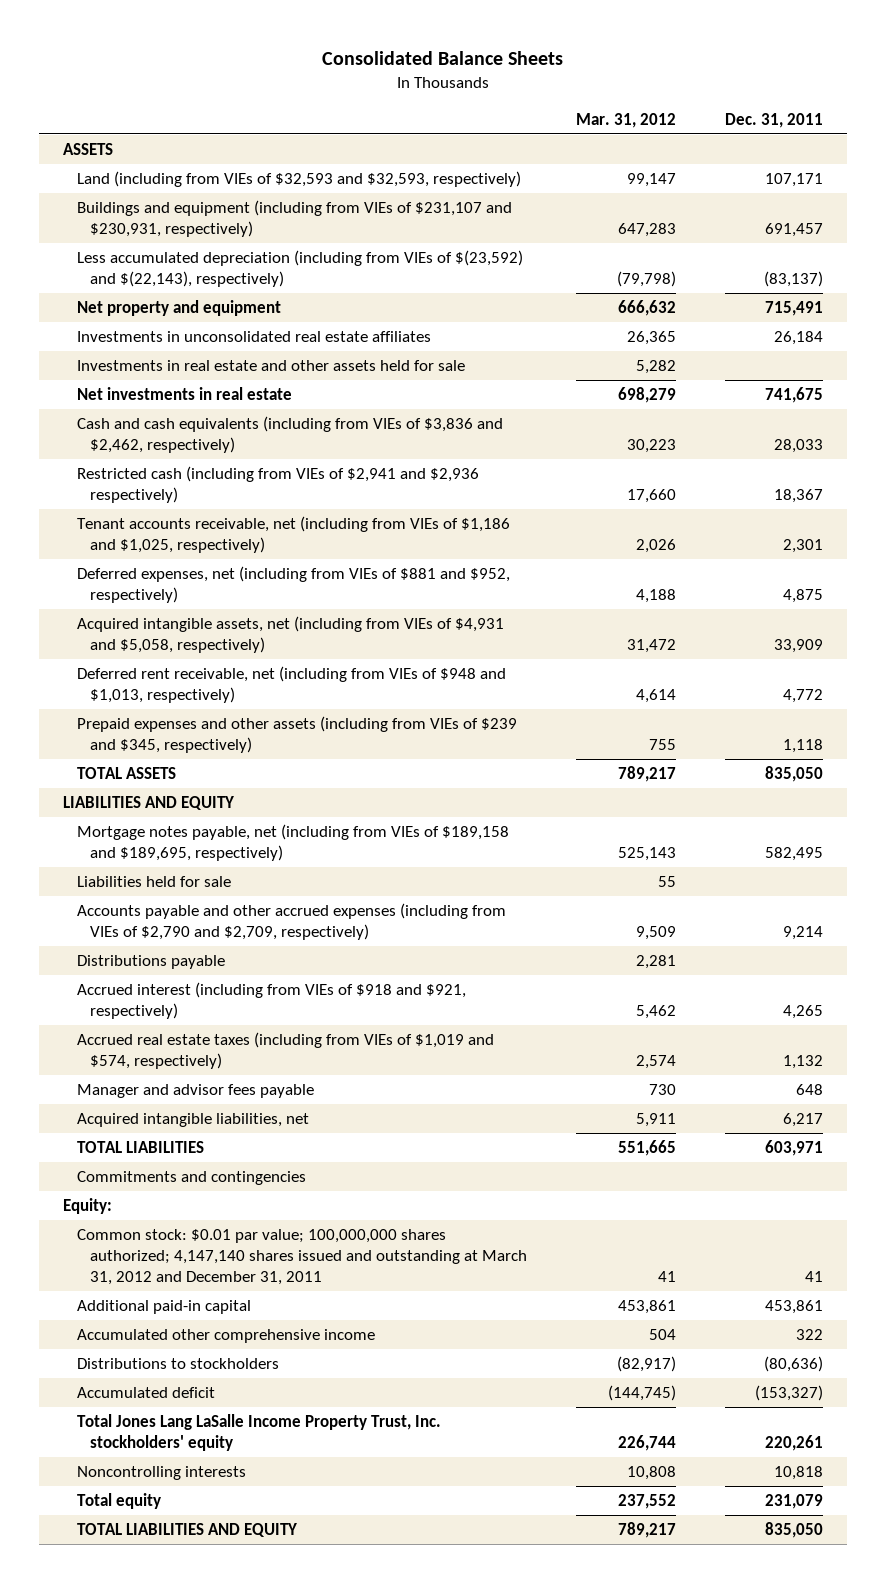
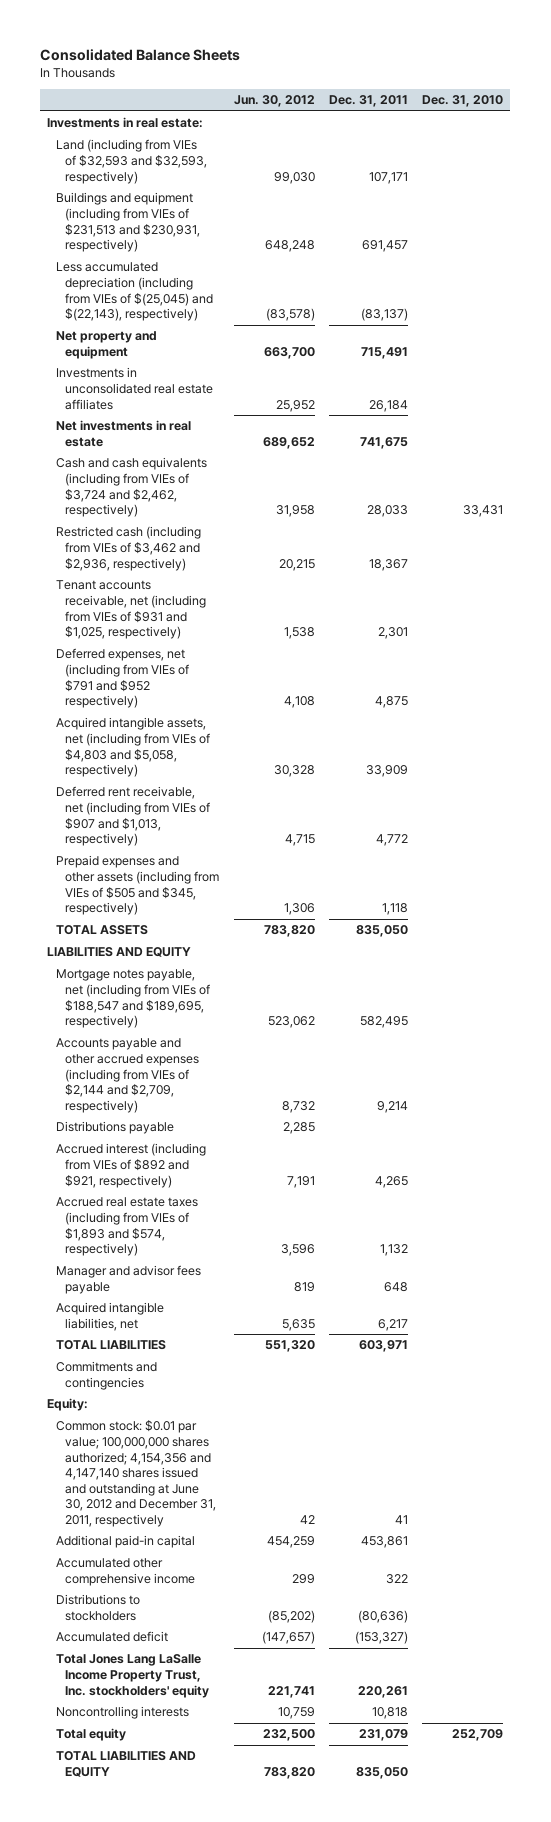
- | Mar. 31, 2012 | Dec. 31, 2011
+ | Jun. 30, 2012 | Dec. 31, 2011 | Dec. 31, 2010
- ASSETS
+ Investments in real estate:
- Buildings and equipment (including from VIEs of $231,107 and $230,931, respectively) | 647,283 | 691,457
- Less accumulated depreciation (including from VIEs of $(23,592) and $(22,143), respectively) | (79,798) | (83,137)
+ Buildings and equipment (including from VIEs of $231,513 and $230,931, respectively) | 648,248 | 691,457 |
+ Less accumulated depreciation (including from VIEs of $(25,045) and $(22,143), respectively) | (83,578) | (83,137) |
- Investments in real estate and other assets held for sale | 5,282 |
- Cash and cash equivalents (including from VIEs of $3,836 and $2,462, respectively) | 30,223 | 28,033
- Restricted cash (including from VIEs of $2,941 and $2,936 respectively) | 17,660 | 18,367
- Tenant accounts receivable, net (including from VIEs of $1,186 and $1,025, respectively) | 2,026 | 2,301
- Deferred expenses, net (including from VIEs of $881 and $952, respectively) | 4,188 | 4,875
- Acquired intangible assets, net (including from VIEs of $4,931 and $5,058, respectively) | 31,472 | 33,909
- Deferred rent receivable, net (including from VIEs of $948 and $1,013, respectively) | 4,614 | 4,772
- Prepaid expenses and other assets (including from VIEs of $239 and $345, respectively) | 755 | 1,118
+ Cash and cash equivalents (including from VIEs of $3,724 and $2,462, respectively) | 31,958 | 28,033 | 33,431
+ Restricted cash (including from VIEs of $3,462 and $2,936, respectively) | 20,215 | 18,367 |
+ Tenant accounts receivable, net (including from VIEs of $931 and $1,025, respectively) | 1,538 | 2,301 |
+ Deferred expenses, net (including from VIEs of $791 and $952 respectively) | 4,108 | 4,875 |
+ Acquired intangible assets, net (including from VIEs of $4,803 and $5,058, respectively) | 30,328 | 33,909 |
+ Deferred rent receivable, net (including from VIEs of $907 and $1,013, respectively) | 4,715 | 4,772 |
+ Prepaid expenses and other assets (including from VIEs of $505 and $345, respectively) | 1,306 | 1,118 |
- Mortgage notes payable, net (including from VIEs of $189,158 and $189,695, respectively) | 525,143 | 582,495
- Liabilities held for sale | 55 |
- Accounts payable and other accrued expenses (including from VIEs of $2,790 and $2,709, respectively) | 9,509 | 9,214
+ Mortgage notes payable, net (including from VIEs of $188,547 and $189,695, respectively) | 523,062 | 582,495 |
+ Accounts payable and other accrued expenses (including from VIEs of $2,144 and $2,709, respectively) | 8,732 | 9,214 |
- Accrued interest (including from VIEs of $918 and $921, respectively) | 5,462 | 4,265
- Accrued real estate taxes (including from VIEs of $1,019 and $574, respectively) | 2,574 | 1,132
+ Accrued interest (including from VIEs of $892 and $921, respectively) | 7,191 | 4,265 |
+ Accrued real estate taxes (including from VIEs of $1,893 and $574, respectively) | 3,596 | 1,132 |
- Common stock: $0.01 par value; 100,000,000 shares authorized; 4,147,140 shares issued and outstanding at March 31, 2012 and December 31, 2011 | 41 | 41
+ Common stock: $0.01 par value; 100,000,000 shares authorized; 4,154,356 and 4,147,140 shares issued and outstanding at June 30, 2012 and December 31, 2011, respectively | 42 | 41 |

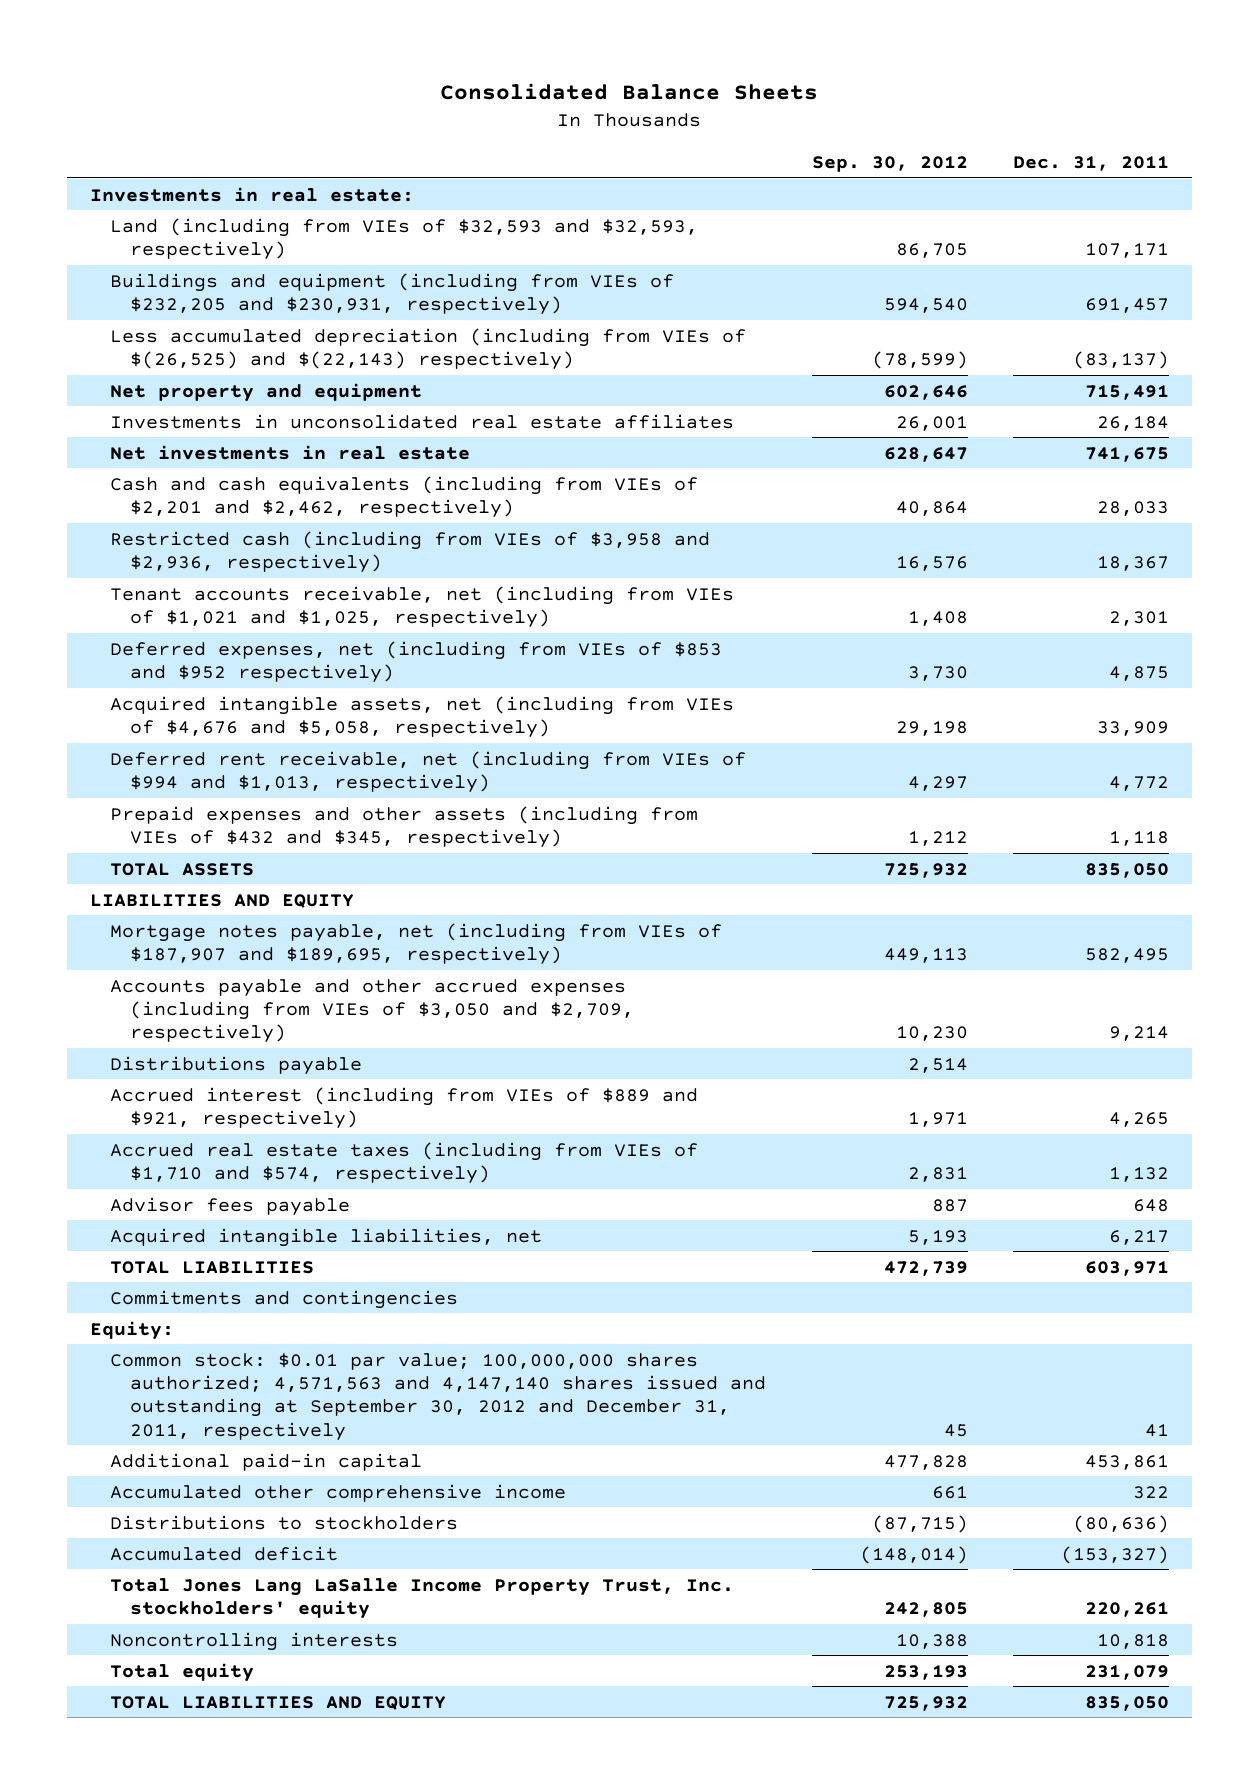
- | Jun. 30, 2012 | Dec. 31, 2011 | Dec. 31, 2010
+ | Sep. 30, 2012 | Dec. 31, 2011
- Buildings and equipment (including from VIEs of $231,513 and $230,931, respectively) | 648,248 | 691,457 |
- Less accumulated depreciation (including from VIEs of $(25,045) and $(22,143), respectively) | (83,578) | (83,137) |
+ Buildings and equipment (including from VIEs of $232,205 and $230,931, respectively) | 594,540 | 691,457
+ Less accumulated depreciation (including from VIEs of $(26,525) and $(22,143) respectively) | (78,599) | (83,137)
- Cash and cash equivalents (including from VIEs of $3,724 and $2,462, respectively) | 31,958 | 28,033 | 33,431
- Restricted cash (including from VIEs of $3,462 and $2,936, respectively) | 20,215 | 18,367 |
- Tenant accounts receivable, net (including from VIEs of $931 and $1,025, respectively) | 1,538 | 2,301 |
- Deferred expenses, net (including from VIEs of $791 and $952 respectively) | 4,108 | 4,875 |
- Acquired intangible assets, net (including from VIEs of $4,803 and $5,058, respectively) | 30,328 | 33,909 |
- Deferred rent receivable, net (including from VIEs of $907 and $1,013, respectively) | 4,715 | 4,772 |
- Prepaid expenses and other assets (including from VIEs of $505 and $345, respectively) | 1,306 | 1,118 |
+ Cash and cash equivalents (including from VIEs of $2,201 and $2,462, respectively) | 40,864 | 28,033
+ Restricted cash (including from VIEs of $3,958 and $2,936, respectively) | 16,576 | 18,367
+ Tenant accounts receivable, net (including from VIEs of $1,021 and $1,025, respectively) | 1,408 | 2,301
+ Deferred expenses, net (including from VIEs of $853 and $952 respectively) | 3,730 | 4,875
+ Acquired intangible assets, net (including from VIEs of $4,676 and $5,058, respectively) | 29,198 | 33,909
+ Deferred rent receivable, net (including from VIEs of $994 and $1,013, respectively) | 4,297 | 4,772
+ Prepaid expenses and other assets (including from VIEs of $432 and $345, respectively) | 1,212 | 1,118
- Mortgage notes payable, net (including from VIEs of $188,547 and $189,695, respectively) | 523,062 | 582,495 |
- Accounts payable and other accrued expenses (including from VIEs of $2,144 and $2,709, respectively) | 8,732 | 9,214 |
+ Mortgage notes payable, net (including from VIEs of $187,907 and $189,695, respectively) | 449,113 | 582,495
+ Accounts payable and other accrued expenses (including from VIEs of $3,050 and $2,709, respectively) | 10,230 | 9,214
- Accrued interest (including from VIEs of $892 and $921, respectively) | 7,191 | 4,265 |
- Accrued real estate taxes (including from VIEs of $1,893 and $574, respectively) | 3,596 | 1,132 |
- Manager and advisor fees payable | 819 | 648 |
+ Accrued interest (including from VIEs of $889 and $921, respectively) | 1,971 | 4,265
+ Accrued real estate taxes (including from VIEs of $1,710 and $574, respectively) | 2,831 | 1,132
+ Advisor fees payable | 887 | 648
- Common stock: $0.01 par value; 100,000,000 shares authorized; 4,154,356 and 4,147,140 shares issued and outstanding at June 30, 2012 and December 31, 2011, respectively | 42 | 41 |
+ Common stock: $0.01 par value; 100,000,000 shares authorized; 4,571,563 and 4,147,140 shares issued and outstanding at September 30, 2012 and December 31, 2011, respectively | 45 | 41

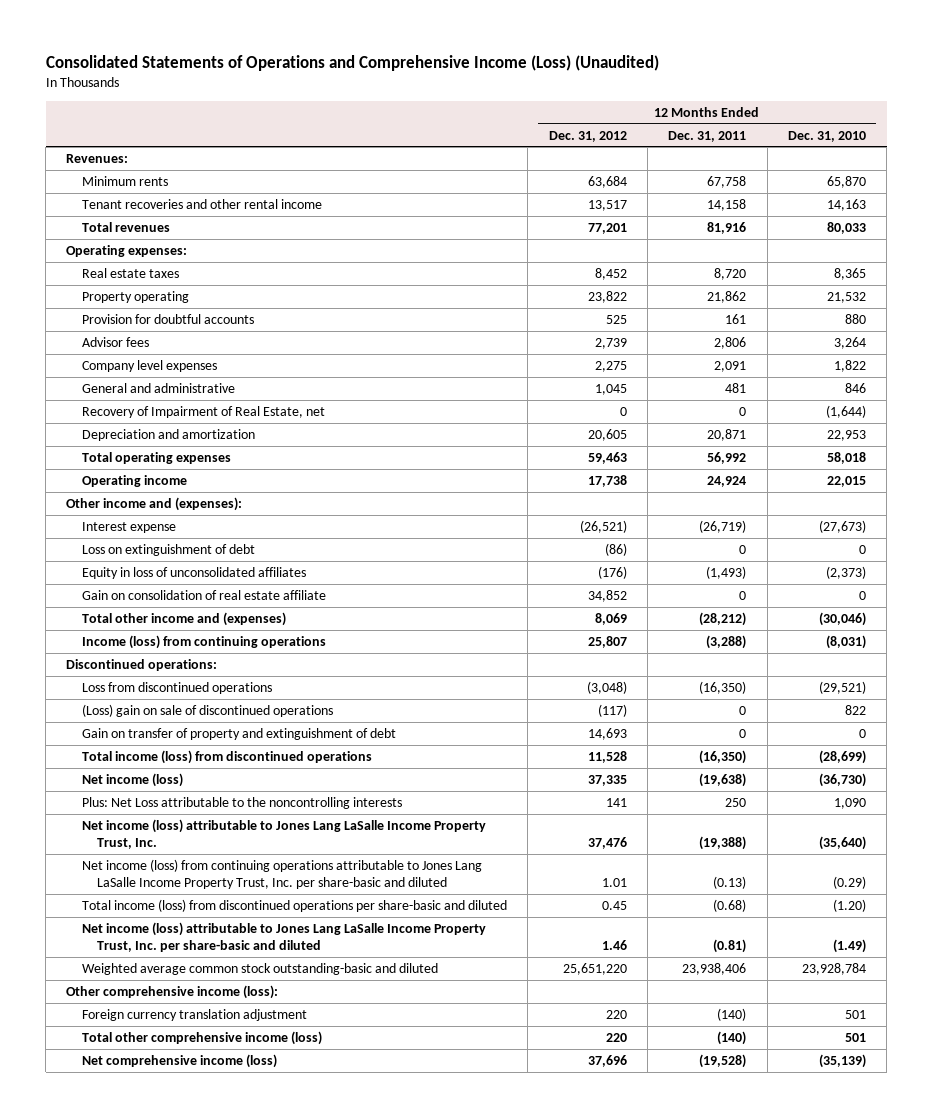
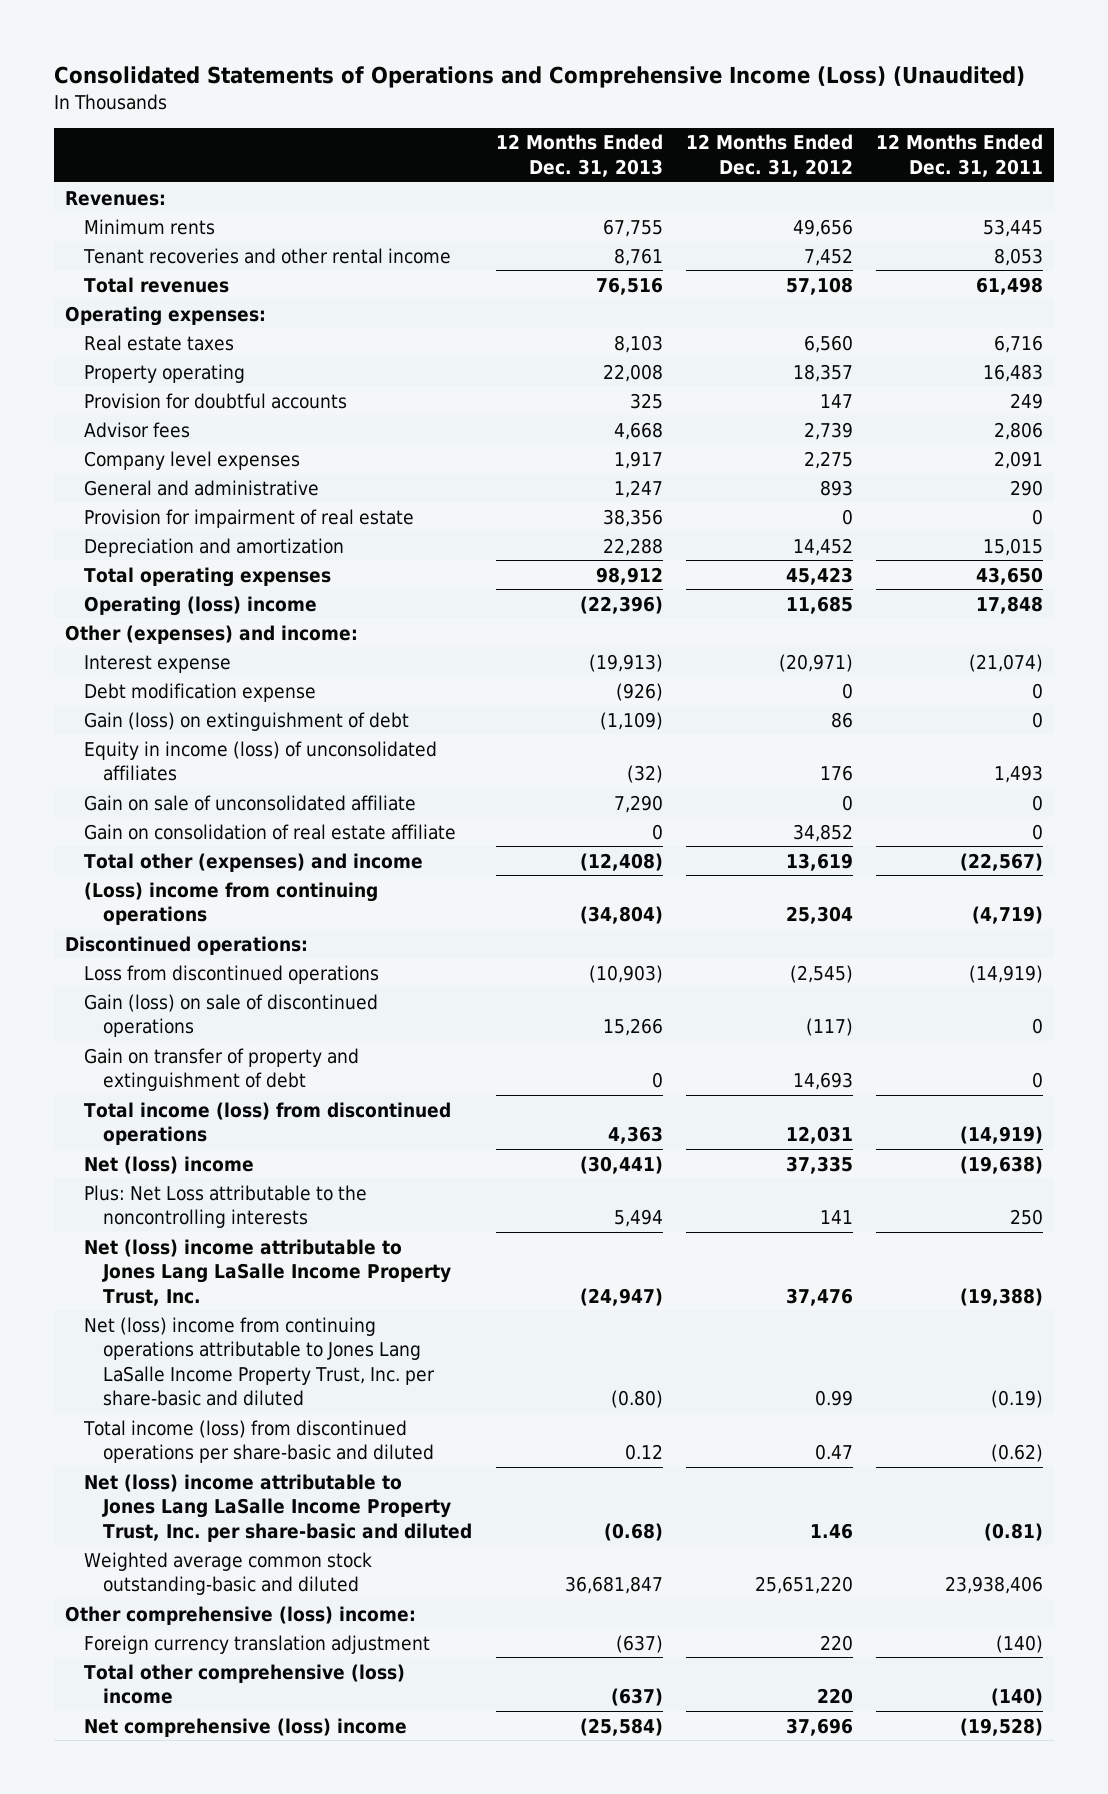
- | 12 Months Ended Dec. 31, 2012 | 12 Months Ended Dec. 31, 2011 | 12 Months Ended Dec. 31, 2010
+ | 12 Months Ended Dec. 31, 2013 | 12 Months Ended Dec. 31, 2012 | 12 Months Ended Dec. 31, 2011
- Minimum rents | 63,684 | 67,758 | 65,870
- Tenant recoveries and other rental income | 13,517 | 14,158 | 14,163
- Total revenues | 77,201 | 81,916 | 80,033
+ Minimum rents | 67,755 | 49,656 | 53,445
+ Tenant recoveries and other rental income | 8,761 | 7,452 | 8,053
+ Total revenues | 76,516 | 57,108 | 61,498
- Real estate taxes | 8,452 | 8,720 | 8,365
- Property operating | 23,822 | 21,862 | 21,532
- Provision for doubtful accounts | 525 | 161 | 880
+ Real estate taxes | 8,103 | 6,560 | 6,716
+ Property operating | 22,008 | 18,357 | 16,483
+ Provision for doubtful accounts | 325 | 147 | 249
- General and administrative | 1,045 | 481 | 846
- Recovery of Impairment of Real Estate, net | 0 | 0 | (1,644)
- Depreciation and amortization | 20,605 | 20,871 | 22,953
- Total operating expenses | 59,463 | 56,992 | 58,018
- Operating income | 17,738 | 24,924 | 22,015
- Other income and (expenses):
- Interest expense | (26,521) | (26,719) | (27,673)
- Loss on extinguishment of debt | (86) | 0 | 0
- Equity in loss of unconsolidated affiliates | (176) | (1,493) | (2,373)
+ General and administrative | 1,247 | 893 | 290
+ Provision for impairment of real estate | 38,356 | 0 | 0
+ Depreciation and amortization | 22,288 | 14,452 | 15,015
+ Total operating expenses | 98,912 | 45,423 | 43,650
+ Operating (loss) income | (22,396) | 11,685 | 17,848
+ Other (expenses) and income:
+ Interest expense | (19,913) | (20,971) | (21,074)
+ Debt modification expense | (926) | 0 | 0
+ Gain (loss) on extinguishment of debt | (1,109) | 86 | 0
+ Equity in income (loss) of unconsolidated affiliates | (32) | 176 | 1,493
+ Gain on sale of unconsolidated affiliate | 7,290 | 0 | 0
- Total other income and (expenses) | 8,069 | (28,212) | (30,046)
- Income (loss) from continuing operations | 25,807 | (3,288) | (8,031)
+ Total other (expenses) and income | (12,408) | 13,619 | (22,567)
+ (Loss) income from continuing operations | (34,804) | 25,304 | (4,719)
- Loss from discontinued operations | (3,048) | (16,350) | (29,521)
- (Loss) gain on sale of discontinued operations | (117) | 0 | 822
+ Loss from discontinued operations | (10,903) | (2,545) | (14,919)
+ Gain (loss) on sale of discontinued operations | 15,266 | (117) | 0
- Total income (loss) from discontinued operations | 11,528 | (16,350) | (28,699)
- Net income (loss) | 37,335 | (19,638) | (36,730)
+ Total income (loss) from discontinued operations | 4,363 | 12,031 | (14,919)
+ Net (loss) income | (30,441) | 37,335 | (19,638)
- Net income (loss) attributable to Jones Lang LaSalle Income Property Trust, Inc. | 37,476 | (19,388) | (35,640)
- Net income (loss) from continuing operations attributable to Jones Lang LaSalle Income Property Trust, Inc. per share-basic and diluted | 1.01 | (0.13) | (0.29)
- Total income (loss) from discontinued operations per share-basic and diluted | 0.45 | (0.68) | (1.20)
- Net income (loss) attributable to Jones Lang LaSalle Income Property Trust, Inc. per share-basic and diluted | 1.46 | (0.81) | (1.49)
+ Net (loss) income attributable to Jones Lang LaSalle Income Property Trust, Inc. | (24,947) | 37,476 | (19,388)
+ Net (loss) income from continuing operations attributable to Jones Lang LaSalle Income Property Trust, Inc. per share-basic and diluted | (0.80) | 0.99 | (0.19)
+ Total income (loss) from discontinued operations per share-basic and diluted | 0.12 | 0.47 | (0.62)
+ Net (loss) income attributable to Jones Lang LaSalle Income Property Trust, Inc. per share-basic and diluted | (0.68) | 1.46 | (0.81)
- Other comprehensive income (loss):
+ Other comprehensive (loss) income:
- Total other comprehensive income (loss) | 220 | (140) | 501
- Net comprehensive income (loss) | 37,696 | (19,528) | (35,139)
+ Total other comprehensive (loss) income | (637) | 220 | (140)
+ Net comprehensive (loss) income | (25,584) | 37,696 | (19,528)

